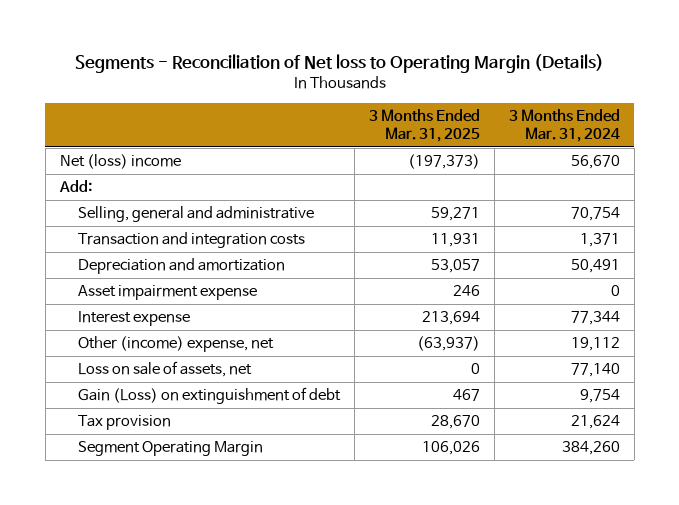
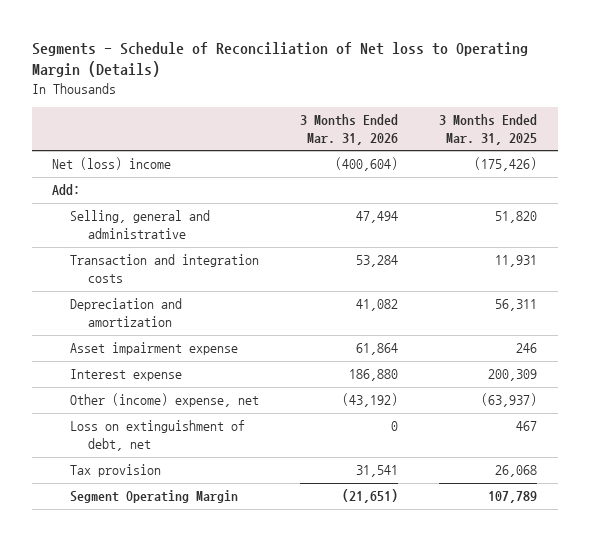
- Segments - Reconciliation of Net loss to Operating Margin (Details)
+ Segments - Schedule of Reconciliation of Net loss to Operating Margin (Details)
- | 3 Months Ended Mar. 31, 2025 | 3 Months Ended Mar. 31, 2024
+ | 3 Months Ended Mar. 31, 2026 | 3 Months Ended Mar. 31, 2025
- Net (loss) income | (197,373) | 56,670
+ Net (loss) income | (400,604) | (175,426)
- Selling, general and administrative | 59,271 | 70,754
+ Selling, general and administrative | 47,494 | 51,820
- Depreciation and amortization | 53,057 | 50,491
+ Depreciation and amortization | 41,082 | 56,311
- Interest expense | 213,694 | 77,344
+ Interest expense | 186,880 | 200,309
- Loss on sale of assets, net | 0 | 77,140
- Gain (Loss) on extinguishment of debt | 467 | 9,754
- Tax provision | 28,670 | 21,624
- Segment Operating Margin | 106,026 | 384,260
+ Loss on extinguishment of debt, net | 0 | 467
+ Tax provision | 31,541 | 26,068
+ Segment Operating Margin | (21,651) | 107,789

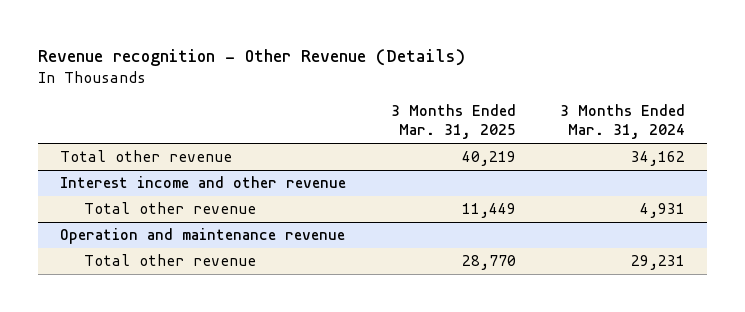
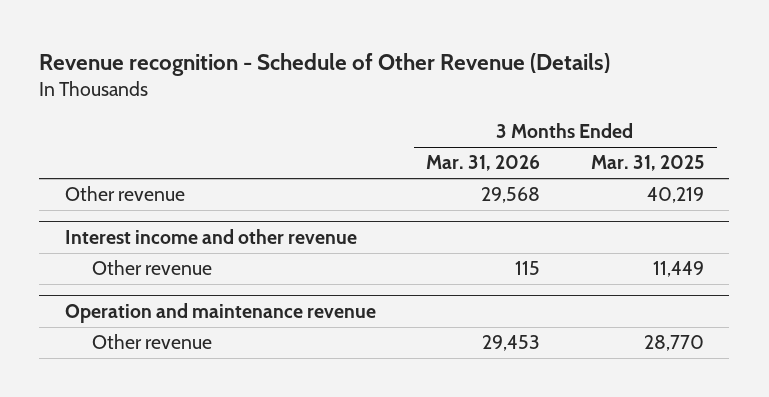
- Revenue recognition - Other Revenue (Details)
+ Revenue recognition - Schedule of Other Revenue (Details)
- | 3 Months Ended Mar. 31, 2025 | 3 Months Ended Mar. 31, 2024
+ | 3 Months Ended Mar. 31, 2026 | 3 Months Ended Mar. 31, 2025
- Total other revenue | 40,219 | 34,162
+ Other revenue | 29,568 | 40,219
@ Interest income and other revenue
- Total other revenue | 11,449 | 4,931
+ Other revenue | 115 | 11,449
@ Operation and maintenance revenue
- Total other revenue | 28,770 | 29,231
+ Other revenue | 29,453 | 28,770

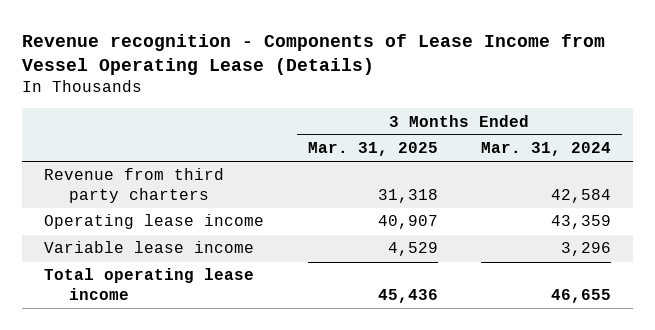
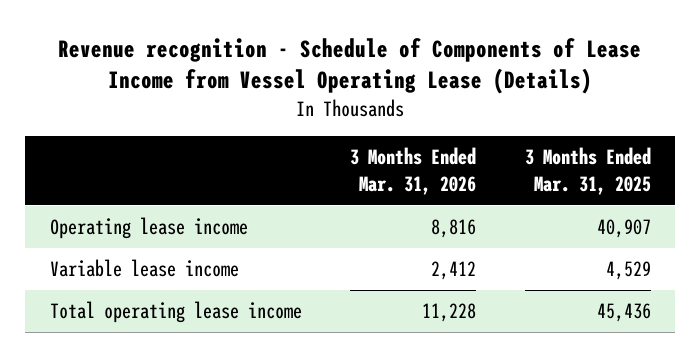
- Revenue recognition - Components of Lease Income from Vessel Operating Lease (Details)
+ Revenue recognition - Schedule of Components of Lease Income from Vessel Operating Lease (Details)
- | 3 Months Ended Mar. 31, 2025 | 3 Months Ended Mar. 31, 2024
+ | 3 Months Ended Mar. 31, 2026 | 3 Months Ended Mar. 31, 2025
- Revenue from third party charters | 31,318 | 42,584

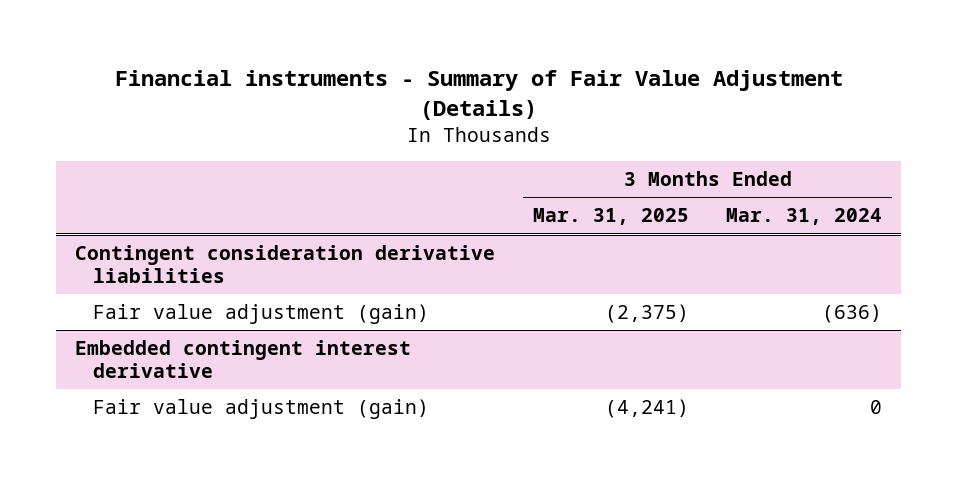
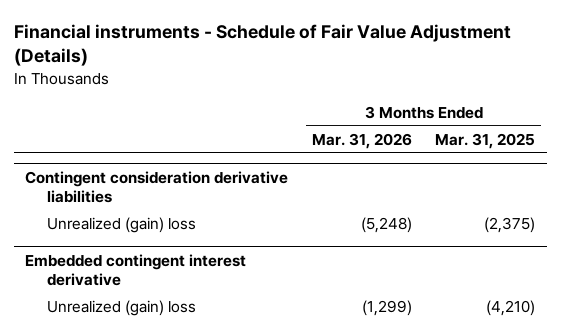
- Financial instruments - Summary of Fair Value Adjustment (Details)
+ Financial instruments - Schedule of Fair Value Adjustment (Details)
- | 3 Months Ended Mar. 31, 2025 | 3 Months Ended Mar. 31, 2024
+ | 3 Months Ended Mar. 31, 2026 | 3 Months Ended Mar. 31, 2025
@ Contingent consideration derivative liabilities
- Fair value adjustment (gain) | (2,375) | (636)
+ Unrealized (gain) loss | (5,248) | (2,375)
@ Embedded contingent interest derivative
- Fair value adjustment (gain) | (4,241) | 0
+ Unrealized (gain) loss | (1,299) | (4,210)

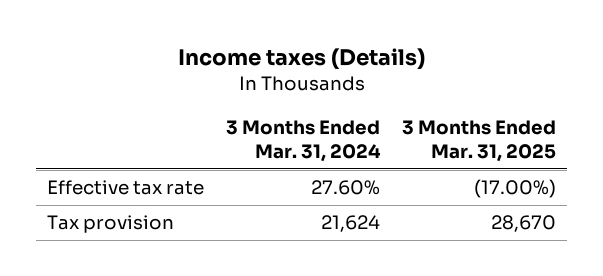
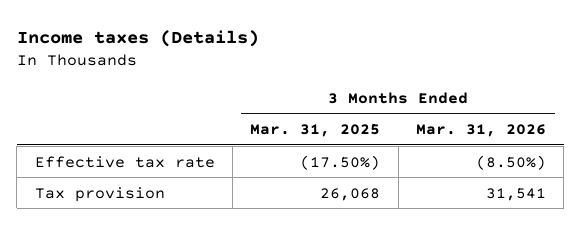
- | 3 Months Ended Mar. 31, 2024 | 3 Months Ended Mar. 31, 2025
+ | 3 Months Ended Mar. 31, 2025 | 3 Months Ended Mar. 31, 2026
- Effective tax rate | 27.60% | (17.00%)
- Tax provision | 21,624 | 28,670
+ Effective tax rate | (17.50%) | (8.50%)
+ Tax provision | 26,068 | 31,541

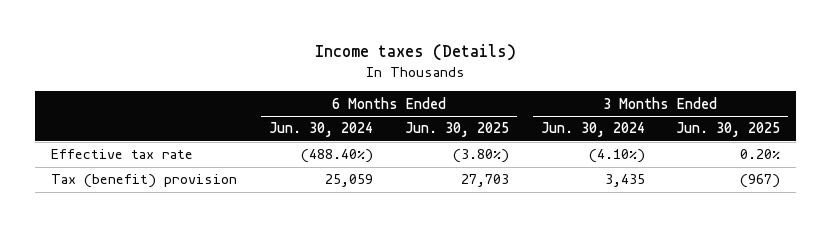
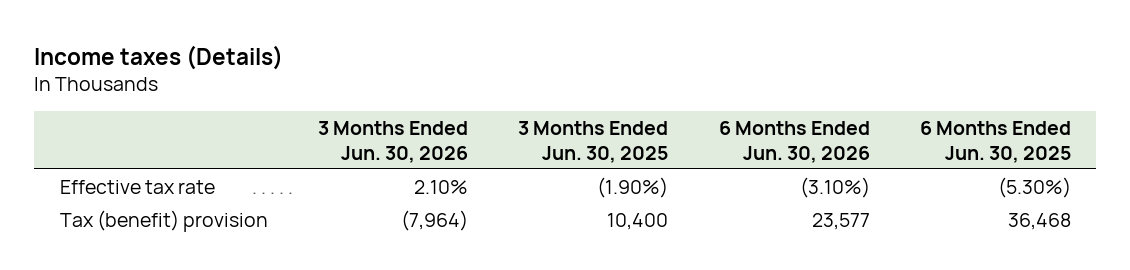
- | 6 Months Ended Jun. 30, 2024 | 6 Months Ended Jun. 30, 2025 | 3 Months Ended Jun. 30, 2024 | 3 Months Ended Jun. 30, 2025
+ | 3 Months Ended Jun. 30, 2026 | 3 Months Ended Jun. 30, 2025 | 6 Months Ended Jun. 30, 2026 | 6 Months Ended Jun. 30, 2025
- Effective tax rate | (488.40%) | (3.80%) | (4.10%) | 0.20%
- Tax (benefit) provision | 25,059 | 27,703 | 3,435 | (967)
+ Effective tax rate | 2.10% | (1.90%) | (3.10%) | (5.30%)
+ Tax (benefit) provision | (7,964) | 10,400 | 23,577 | 36,468

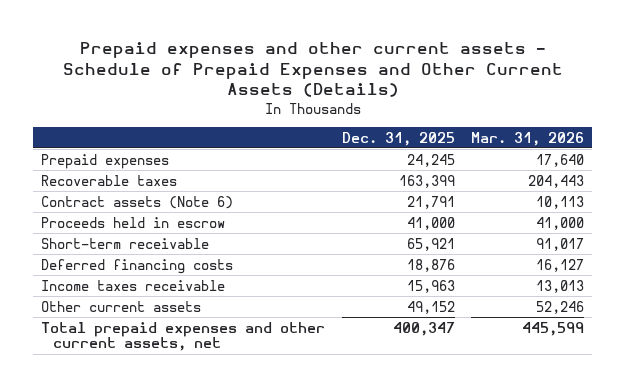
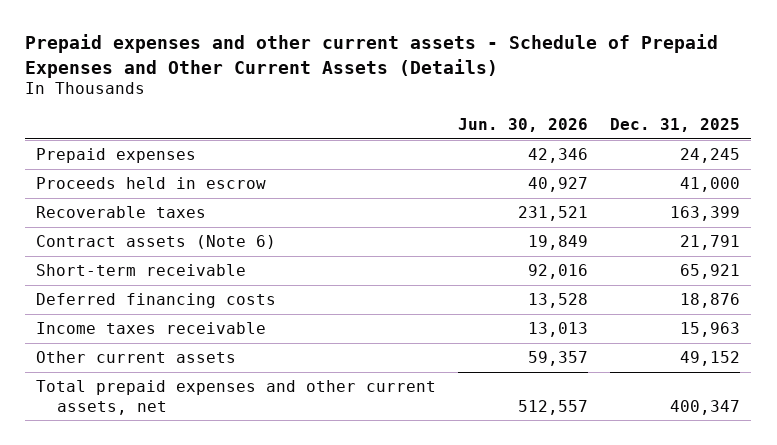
- | Dec. 31, 2025 | Mar. 31, 2026
+ | Jun. 30, 2026 | Dec. 31, 2025
moved up: Proceeds held in escrow | 40,927 | 41,000

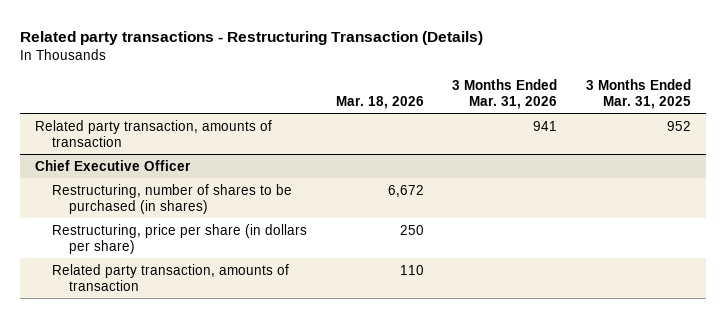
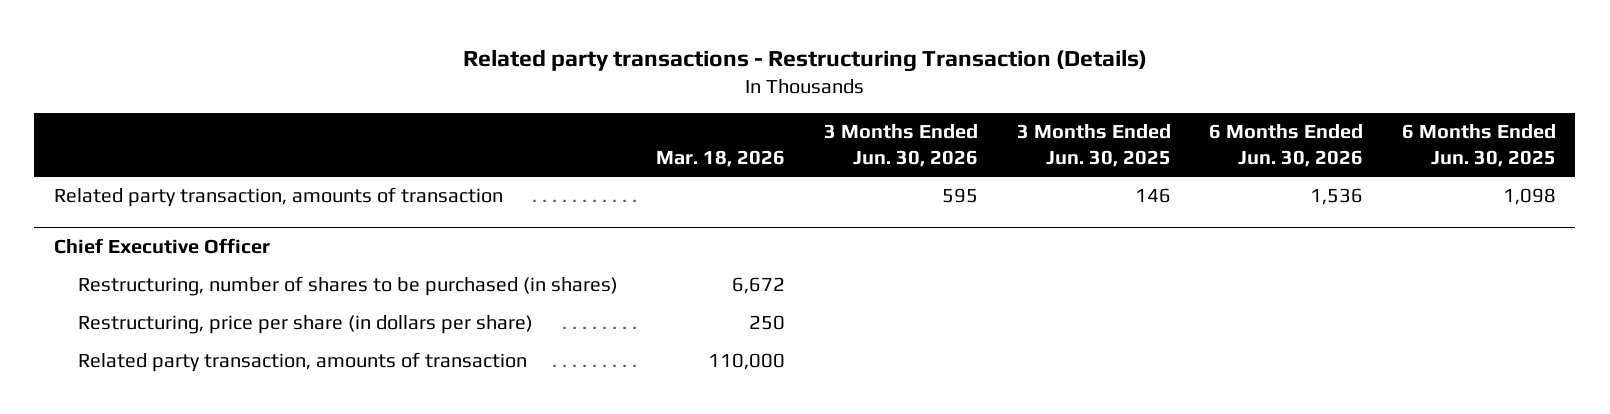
- | Mar. 18, 2026 | 3 Months Ended Mar. 31, 2026 | 3 Months Ended Mar. 31, 2025
+ | Mar. 18, 2026 | 3 Months Ended Jun. 30, 2026 | 3 Months Ended Jun. 30, 2025 | 6 Months Ended Jun. 30, 2026 | 6 Months Ended Jun. 30, 2025
@ Chief Executive Officer
- Related party transaction, amounts of transaction | 110 | |
+ Related party transaction, amounts of transaction | 110,000 | | | |

